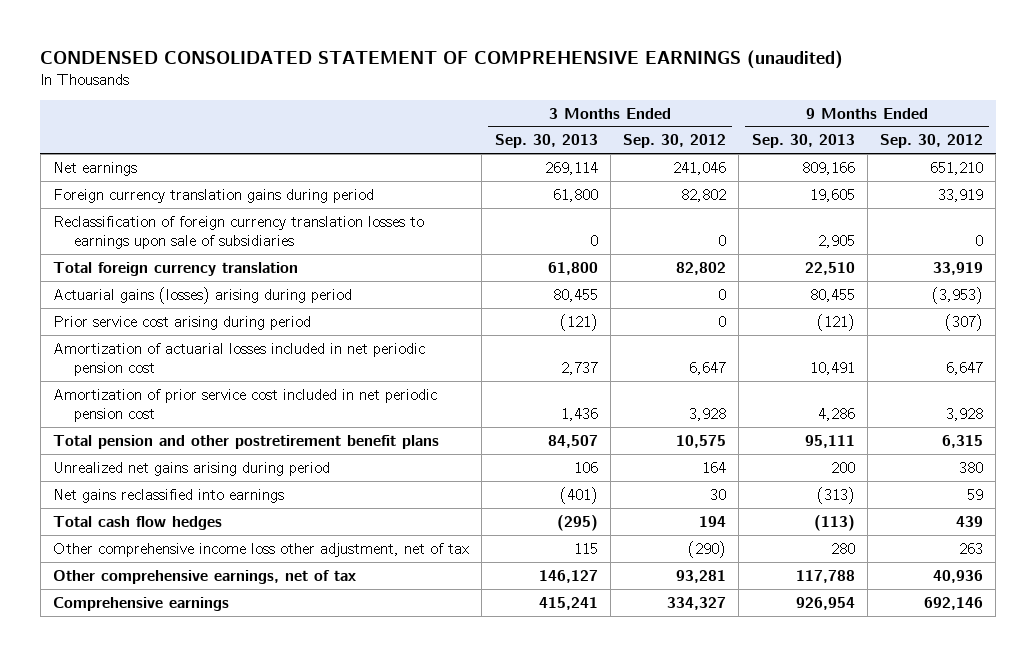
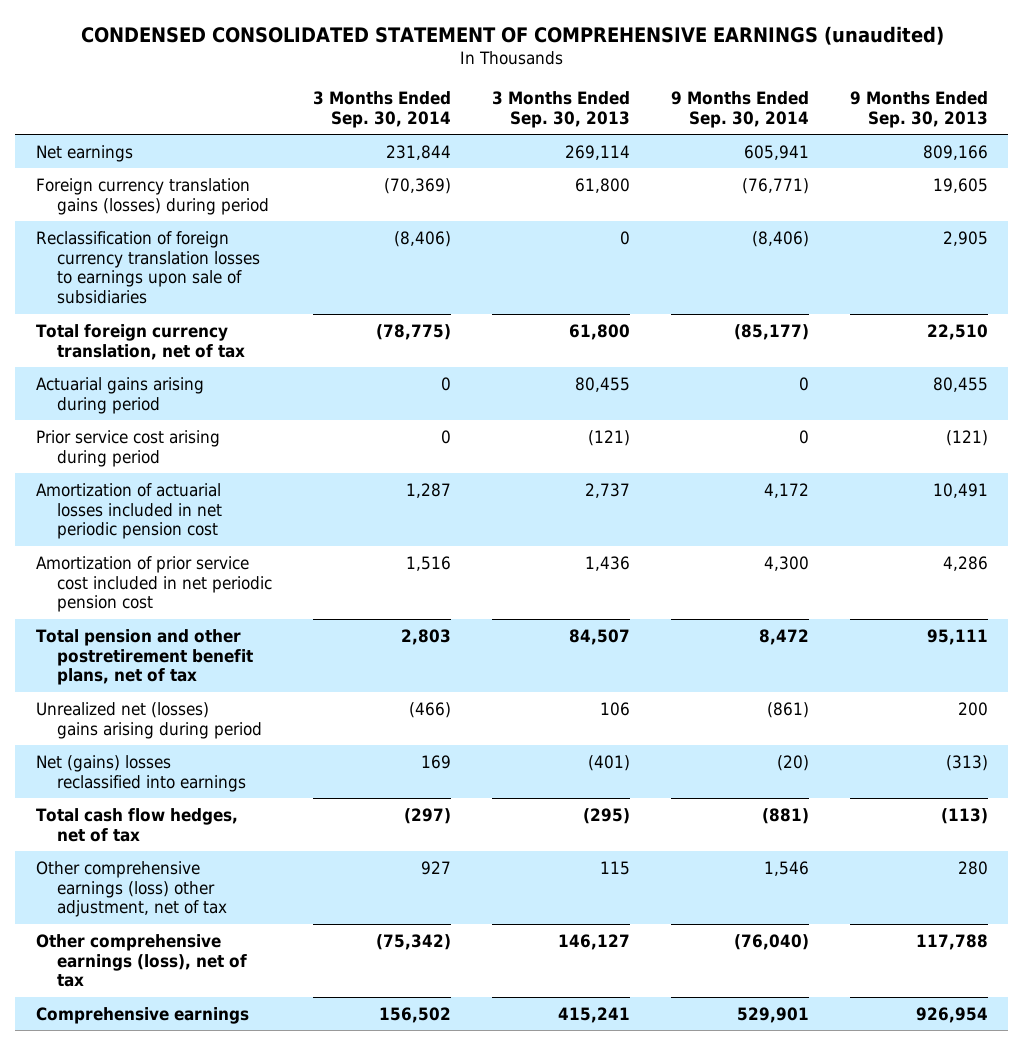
- | 3 Months Ended Sep. 30, 2013 | 3 Months Ended Sep. 30, 2012 | 9 Months Ended Sep. 30, 2013 | 9 Months Ended Sep. 30, 2012
+ | 3 Months Ended Sep. 30, 2014 | 3 Months Ended Sep. 30, 2013 | 9 Months Ended Sep. 30, 2014 | 9 Months Ended Sep. 30, 2013
- Foreign currency translation gains during period | 61,800 | 82,802 | 19,605 | 33,919
+ Foreign currency translation gains (losses) during period | (70,369) | 61,800 | (76,771) | 19,605
- Total foreign currency translation | 61,800 | 82,802 | 22,510 | 33,919
- Actuarial gains (losses) arising during period | 80,455 | 0 | 80,455 | (3,953)
+ Total foreign currency translation, net of tax | (78,775) | 61,800 | (85,177) | 22,510
+ Actuarial gains arising during period | 0 | 80,455 | 0 | 80,455
- Total pension and other postretirement benefit plans | 84,507 | 10,575 | 95,111 | 6,315
- Unrealized net gains arising during period | 106 | 164 | 200 | 380
- Net gains reclassified into earnings | (401) | 30 | (313) | 59
- Total cash flow hedges | (295) | 194 | (113) | 439
- Other comprehensive income loss other adjustment, net of tax | 115 | (290) | 280 | 263
- Other comprehensive earnings, net of tax | 146,127 | 93,281 | 117,788 | 40,936
+ Total pension and other postretirement benefit plans, net of tax | 2,803 | 84,507 | 8,472 | 95,111
+ Unrealized net (losses) gains arising during period | (466) | 106 | (861) | 200
+ Net (gains) losses reclassified into earnings | 169 | (401) | (20) | (313)
+ Total cash flow hedges, net of tax | (297) | (295) | (881) | (113)
+ Other comprehensive earnings (loss) other adjustment, net of tax | 927 | 115 | 1,546 | 280
+ Other comprehensive earnings (loss), net of tax | (75,342) | 146,127 | (76,040) | 117,788

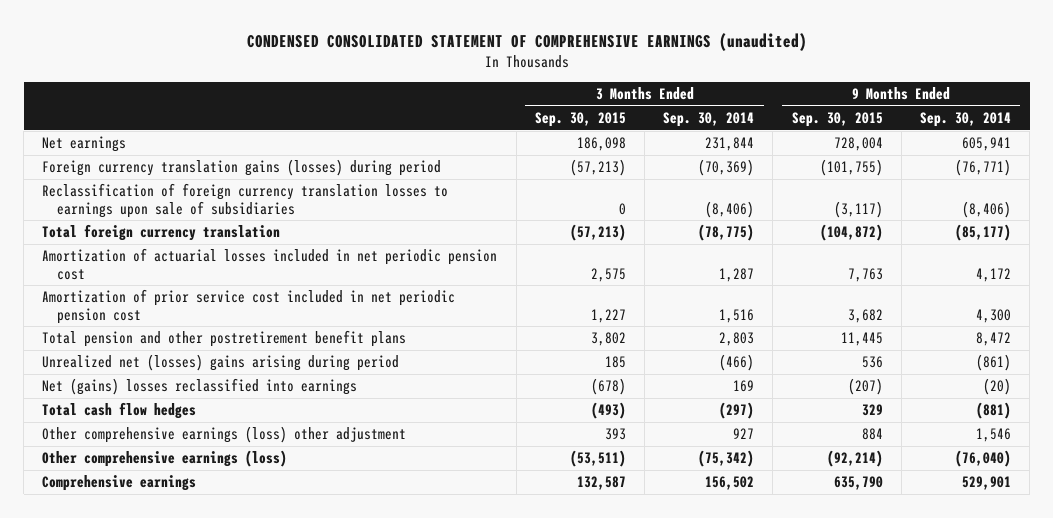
- | 3 Months Ended Sep. 30, 2014 | 3 Months Ended Sep. 30, 2013 | 9 Months Ended Sep. 30, 2014 | 9 Months Ended Sep. 30, 2013
+ | 3 Months Ended Sep. 30, 2015 | 3 Months Ended Sep. 30, 2014 | 9 Months Ended Sep. 30, 2015 | 9 Months Ended Sep. 30, 2014
- Total foreign currency translation, net of tax | (78,775) | 61,800 | (85,177) | 22,510
- Actuarial gains arising during period | 0 | 80,455 | 0 | 80,455
- Prior service cost arising during period | 0 | (121) | 0 | (121)
+ Total foreign currency translation | (57,213) | (78,775) | (104,872) | (85,177)
- Total pension and other postretirement benefit plans, net of tax | 2,803 | 84,507 | 8,472 | 95,111
+ Total pension and other postretirement benefit plans | 3,802 | 2,803 | 11,445 | 8,472
- Total cash flow hedges, net of tax | (297) | (295) | (881) | (113)
- Other comprehensive earnings (loss) other adjustment, net of tax | 927 | 115 | 1,546 | 280
- Other comprehensive earnings (loss), net of tax | (75,342) | 146,127 | (76,040) | 117,788
+ Total cash flow hedges | (493) | (297) | 329 | (881)
+ Other comprehensive earnings (loss) other adjustment | 393 | 927 | 884 | 1,546
+ Other comprehensive earnings (loss) | (53,511) | (75,342) | (92,214) | (76,040)

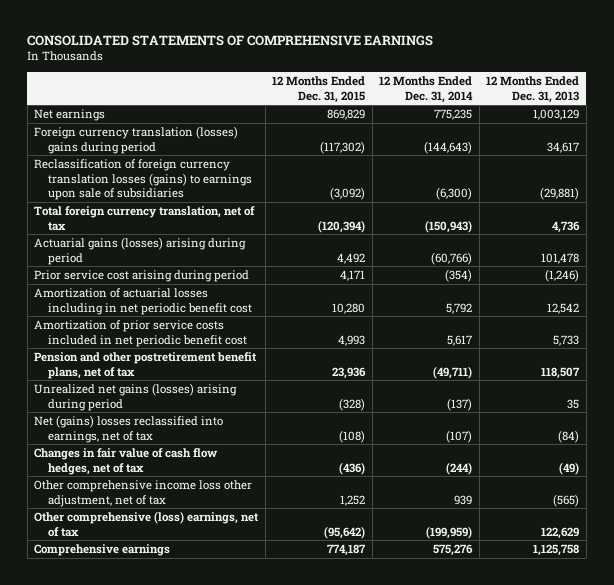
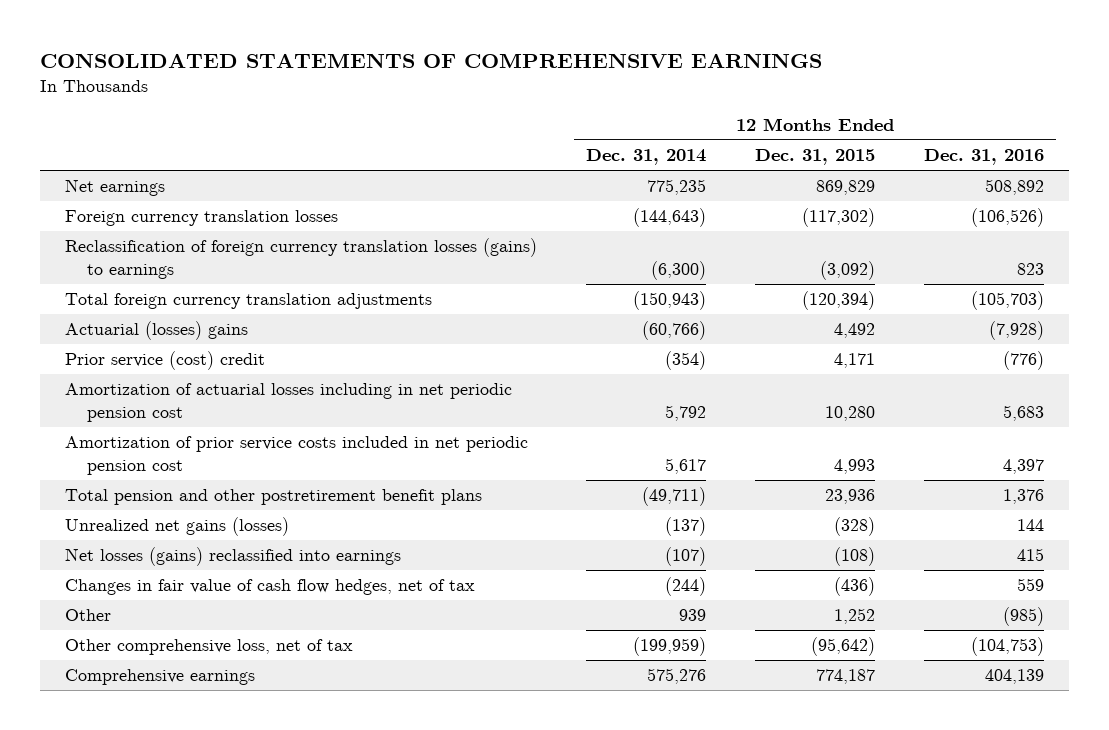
- | 12 Months Ended Dec. 31, 2015 | 12 Months Ended Dec. 31, 2014 | 12 Months Ended Dec. 31, 2013
+ | 12 Months Ended Dec. 31, 2014 | 12 Months Ended Dec. 31, 2015 | 12 Months Ended Dec. 31, 2016
- Foreign currency translation (losses) gains during period | (117,302) | (144,643) | 34,617
- Reclassification of foreign currency translation losses (gains) to earnings upon sale of subsidiaries | (3,092) | (6,300) | (29,881)
- Total foreign currency translation, net of tax | (120,394) | (150,943) | 4,736
- Actuarial gains (losses) arising during period | 4,492 | (60,766) | 101,478
- Prior service cost arising during period | 4,171 | (354) | (1,246)
- Amortization of actuarial losses including in net periodic benefit cost | 10,280 | 5,792 | 12,542
- Amortization of prior service costs included in net periodic benefit cost | 4,993 | 5,617 | 5,733
- Pension and other postretirement benefit plans, net of tax | 23,936 | (49,711) | 118,507
- Unrealized net gains (losses) arising during period | (328) | (137) | 35
- Net (gains) losses reclassified into earnings, net of tax | (108) | (107) | (84)
+ Foreign currency translation losses | (144,643) | (117,302) | (106,526)
+ Reclassification of foreign currency translation losses (gains) to earnings | (6,300) | (3,092) | 823
+ Total foreign currency translation adjustments | (150,943) | (120,394) | (105,703)
+ Actuarial (losses) gains | (60,766) | 4,492 | (7,928)
+ Prior service (cost) credit | (354) | 4,171 | (776)
+ Amortization of actuarial losses including in net periodic pension cost | 5,792 | 10,280 | 5,683
+ Amortization of prior service costs included in net periodic pension cost | 5,617 | 4,993 | 4,397
+ Total pension and other postretirement benefit plans | (49,711) | 23,936 | 1,376
+ Unrealized net gains (losses) | (137) | (328) | 144
+ Net losses (gains) reclassified into earnings | (107) | (108) | 415
- Other comprehensive income loss other adjustment, net of tax | 1,252 | 939 | (565)
- Other comprehensive (loss) earnings, net of tax | (95,642) | (199,959) | 122,629
+ Other | 939 | 1,252 | (985)
+ Other comprehensive loss, net of tax | (199,959) | (95,642) | (104,753)

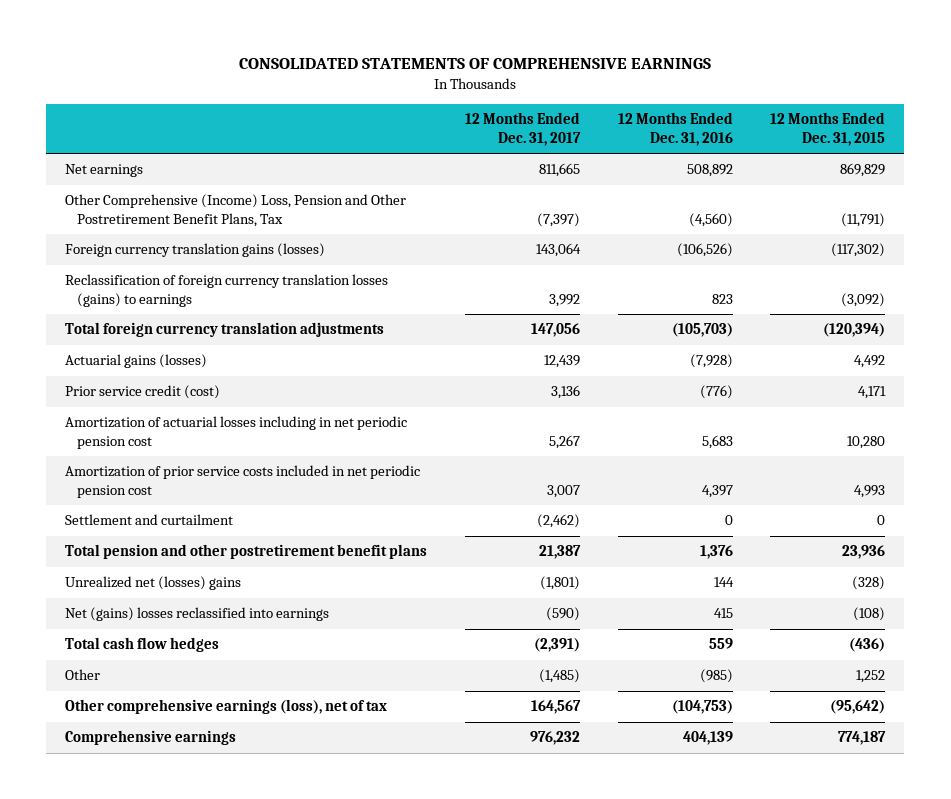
- | 12 Months Ended Dec. 31, 2014 | 12 Months Ended Dec. 31, 2015 | 12 Months Ended Dec. 31, 2016
+ | 12 Months Ended Dec. 31, 2017 | 12 Months Ended Dec. 31, 2016 | 12 Months Ended Dec. 31, 2015
- Foreign currency translation losses | (144,643) | (117,302) | (106,526)
+ Other Comprehensive (Income) Loss, Pension and Other Postretirement Benefit Plans, Tax | (7,397) | (4,560) | (11,791)
+ Foreign currency translation gains (losses) | 143,064 | (106,526) | (117,302)
- Actuarial (losses) gains | (60,766) | 4,492 | (7,928)
- Prior service (cost) credit | (354) | 4,171 | (776)
+ Actuarial gains (losses) | 12,439 | (7,928) | 4,492
+ Prior service credit (cost) | 3,136 | (776) | 4,171
+ Settlement and curtailment | (2,462) | 0 | 0
- Unrealized net gains (losses) | (137) | (328) | 144
- Net losses (gains) reclassified into earnings | (107) | (108) | 415
- Changes in fair value of cash flow hedges, net of tax | (244) | (436) | 559
+ Unrealized net (losses) gains | (1,801) | 144 | (328)
+ Net (gains) losses reclassified into earnings | (590) | 415 | (108)
+ Total cash flow hedges | (2,391) | 559 | (436)
- Other comprehensive loss, net of tax | (199,959) | (95,642) | (104,753)
+ Other comprehensive earnings (loss), net of tax | 164,567 | (104,753) | (95,642)

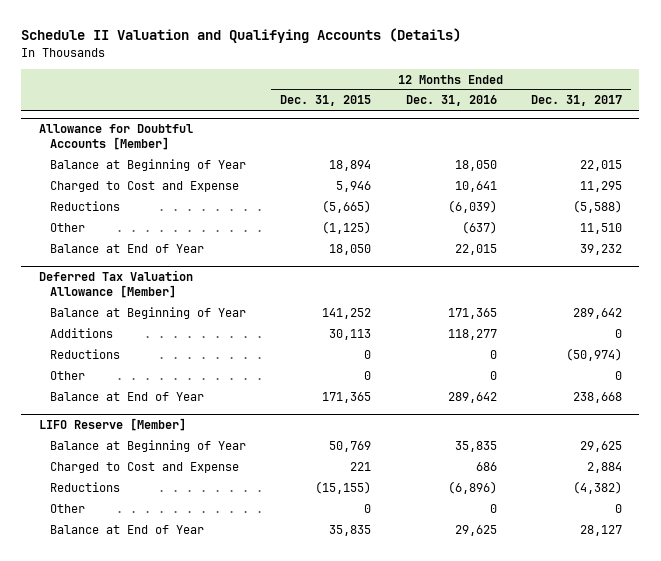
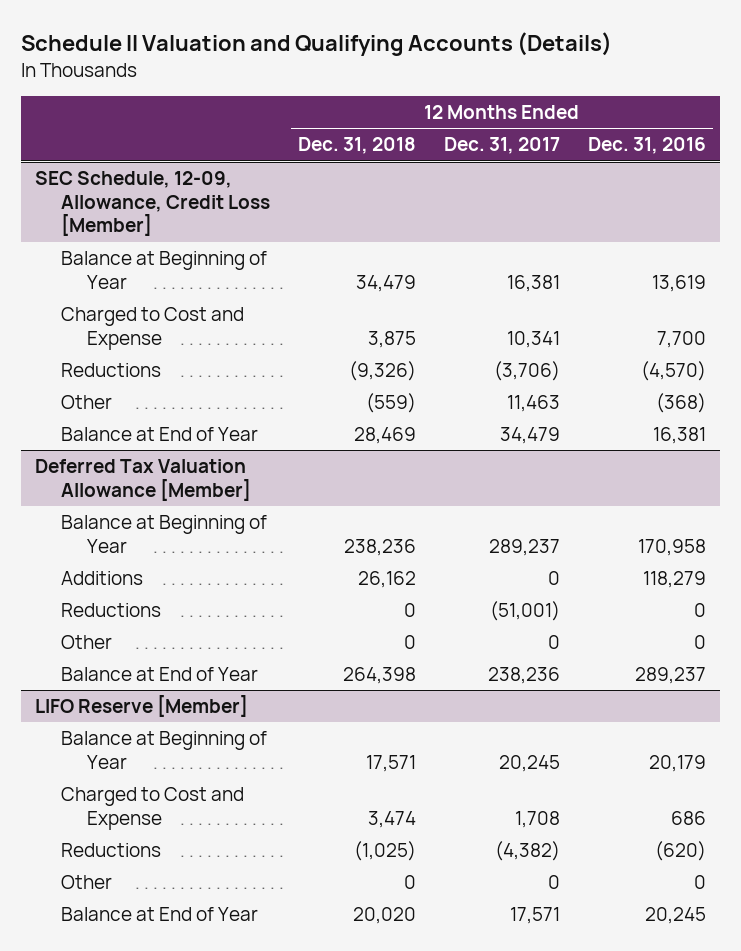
- | 12 Months Ended Dec. 31, 2015 | 12 Months Ended Dec. 31, 2016 | 12 Months Ended Dec. 31, 2017
+ | 12 Months Ended Dec. 31, 2018 | 12 Months Ended Dec. 31, 2017 | 12 Months Ended Dec. 31, 2016
- Allowance for Doubtful Accounts [Member]
- Balance at Beginning of Year | 18,894 | 18,050 | 22,015
- Charged to Cost and Expense | 5,946 | 10,641 | 11,295
- Reductions | (5,665) | (6,039) | (5,588)
- Other | (1,125) | (637) | 11,510
- Balance at End of Year | 18,050 | 22,015 | 39,232
+ SEC Schedule, 12-09, Allowance, Credit Loss [Member]
+ Balance at Beginning of Year | 34,479 | 16,381 | 13,619
+ Charged to Cost and Expense | 3,875 | 10,341 | 7,700
+ Reductions | (9,326) | (3,706) | (4,570)
+ Other | (559) | 11,463 | (368)
+ Balance at End of Year | 28,469 | 34,479 | 16,381
@ Deferred Tax Valuation Allowance [Member]
- Balance at Beginning of Year | 141,252 | 171,365 | 289,642
- Additions | 30,113 | 118,277 | 0
- Reductions | 0 | 0 | (50,974)
+ Balance at Beginning of Year | 238,236 | 289,237 | 170,958
+ Additions | 26,162 | 0 | 118,279
+ Reductions | 0 | (51,001) | 0
- Balance at End of Year | 171,365 | 289,642 | 238,668
+ Balance at End of Year | 264,398 | 238,236 | 289,237
@ LIFO Reserve [Member]
- Balance at Beginning of Year | 50,769 | 35,835 | 29,625
- Charged to Cost and Expense | 221 | 686 | 2,884
- Reductions | (15,155) | (6,896) | (4,382)
+ Balance at Beginning of Year | 17,571 | 20,245 | 20,179
+ Charged to Cost and Expense | 3,474 | 1,708 | 686
+ Reductions | (1,025) | (4,382) | (620)
- Balance at End of Year | 35,835 | 29,625 | 28,127
+ Balance at End of Year | 20,020 | 17,571 | 20,245

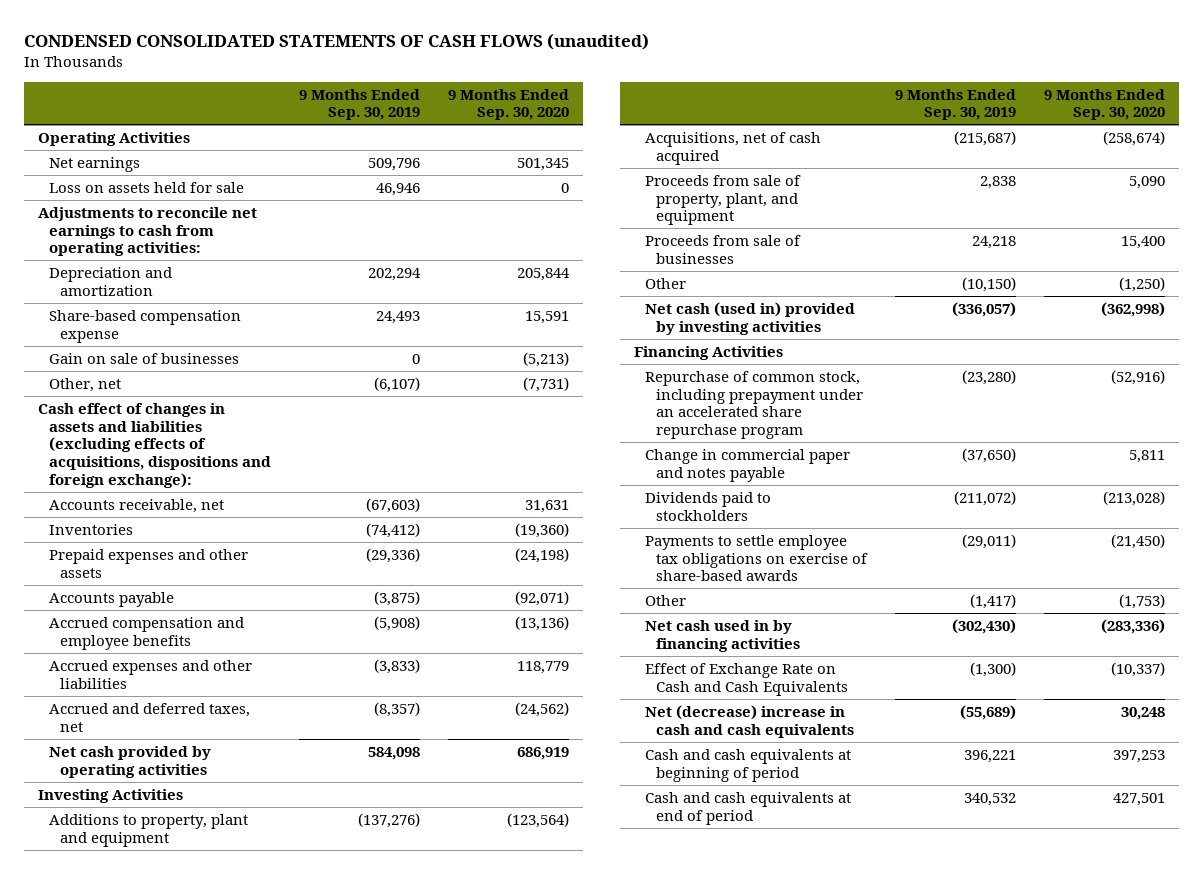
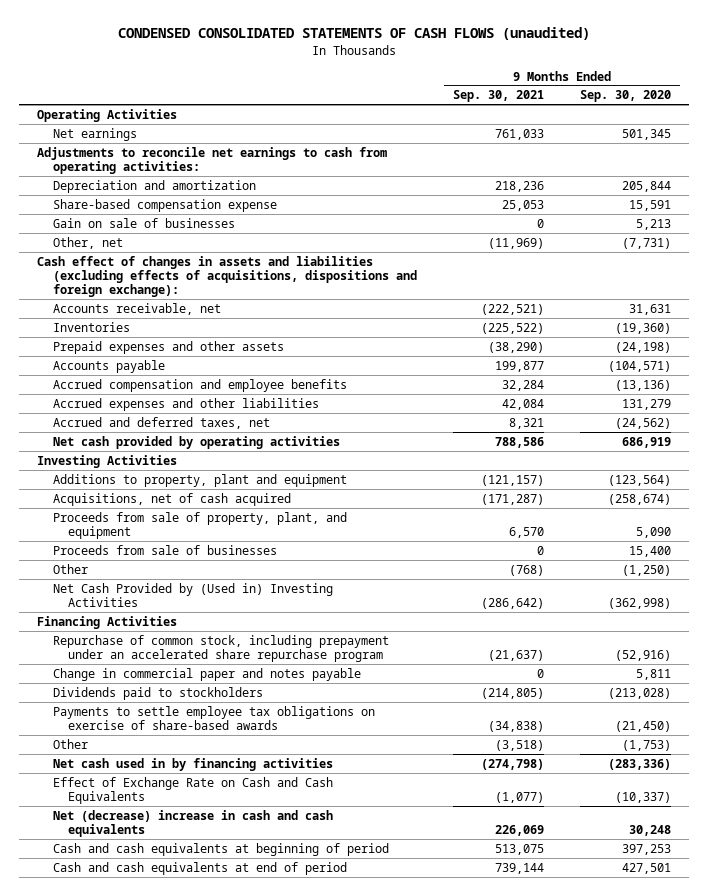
- | 9 Months Ended Sep. 30, 2019 | 9 Months Ended Sep. 30, 2020
+ | 9 Months Ended Sep. 30, 2021 | 9 Months Ended Sep. 30, 2020
- Loss on assets held for sale | 46,946 | 0
- Gain on sale of businesses | 0 | (5,213)
+ Gain on sale of businesses | 0 | 5,213
- Accounts payable | (3,875) | (92,071)
+ Accounts payable | 199,877 | (104,571)
- Accrued expenses and other liabilities | (3,833) | 118,779
+ Accrued expenses and other liabilities | 42,084 | 131,279
- Net cash (used in) provided by investing activities | (336,057) | (362,998)
+ Net Cash Provided by (Used in) Investing Activities | (286,642) | (362,998)

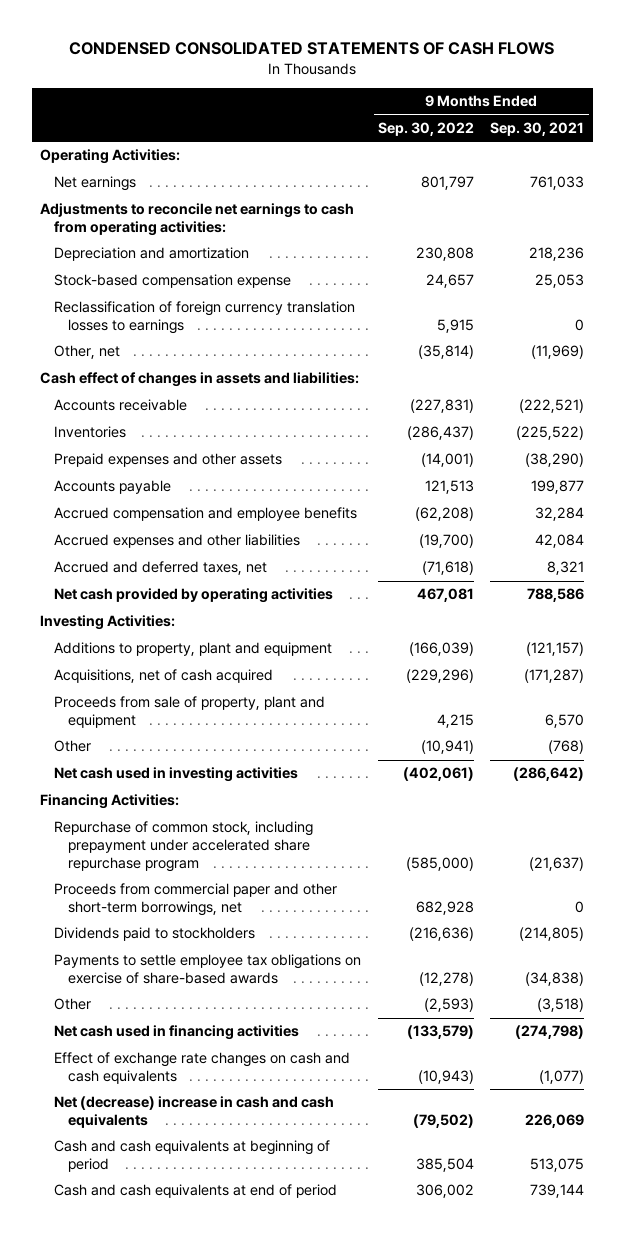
- CONDENSED CONSOLIDATED STATEMENTS OF CASH FLOWS (unaudited)
+ CONDENSED CONSOLIDATED STATEMENTS OF CASH FLOWS
- | 9 Months Ended Sep. 30, 2021 | 9 Months Ended Sep. 30, 2020
+ | 9 Months Ended Sep. 30, 2022 | 9 Months Ended Sep. 30, 2021
- Operating Activities
+ Operating Activities:
- Share-based compensation expense | 25,053 | 15,591
- Gain on sale of businesses | 0 | 5,213
+ Stock-based compensation expense | 24,657 | 25,053
+ Reclassification of foreign currency translation losses to earnings | 5,915 | 0
- Cash effect of changes in assets and liabilities (excluding effects of acquisitions, dispositions and foreign exchange):
- Accounts receivable, net | (222,521) | 31,631
+ Cash effect of changes in assets and liabilities:
+ Accounts receivable | (227,831) | (222,521)
- Investing Activities
+ Investing Activities:
- Proceeds from sale of property, plant, and equipment | 6,570 | 5,090
- Proceeds from sale of businesses | 0 | 15,400
+ Proceeds from sale of property, plant and equipment | 4,215 | 6,570
- Net Cash Provided by (Used in) Investing Activities | (286,642) | (362,998)
- Financing Activities
- Repurchase of common stock, including prepayment under an accelerated share repurchase program | (21,637) | (52,916)
- Change in commercial paper and notes payable | 0 | 5,811
+ Net cash used in investing activities | (402,061) | (286,642)
+ Financing Activities:
+ Repurchase of common stock, including prepayment under accelerated share repurchase program | (585,000) | (21,637)
+ Proceeds from commercial paper and other short-term borrowings, net | 682,928 | 0
- Net cash used in by financing activities | (274,798) | (283,336)
- Effect of Exchange Rate on Cash and Cash Equivalents | (1,077) | (10,337)
+ Net cash used in financing activities | (133,579) | (274,798)
+ Effect of exchange rate changes on cash and cash equivalents | (10,943) | (1,077)

